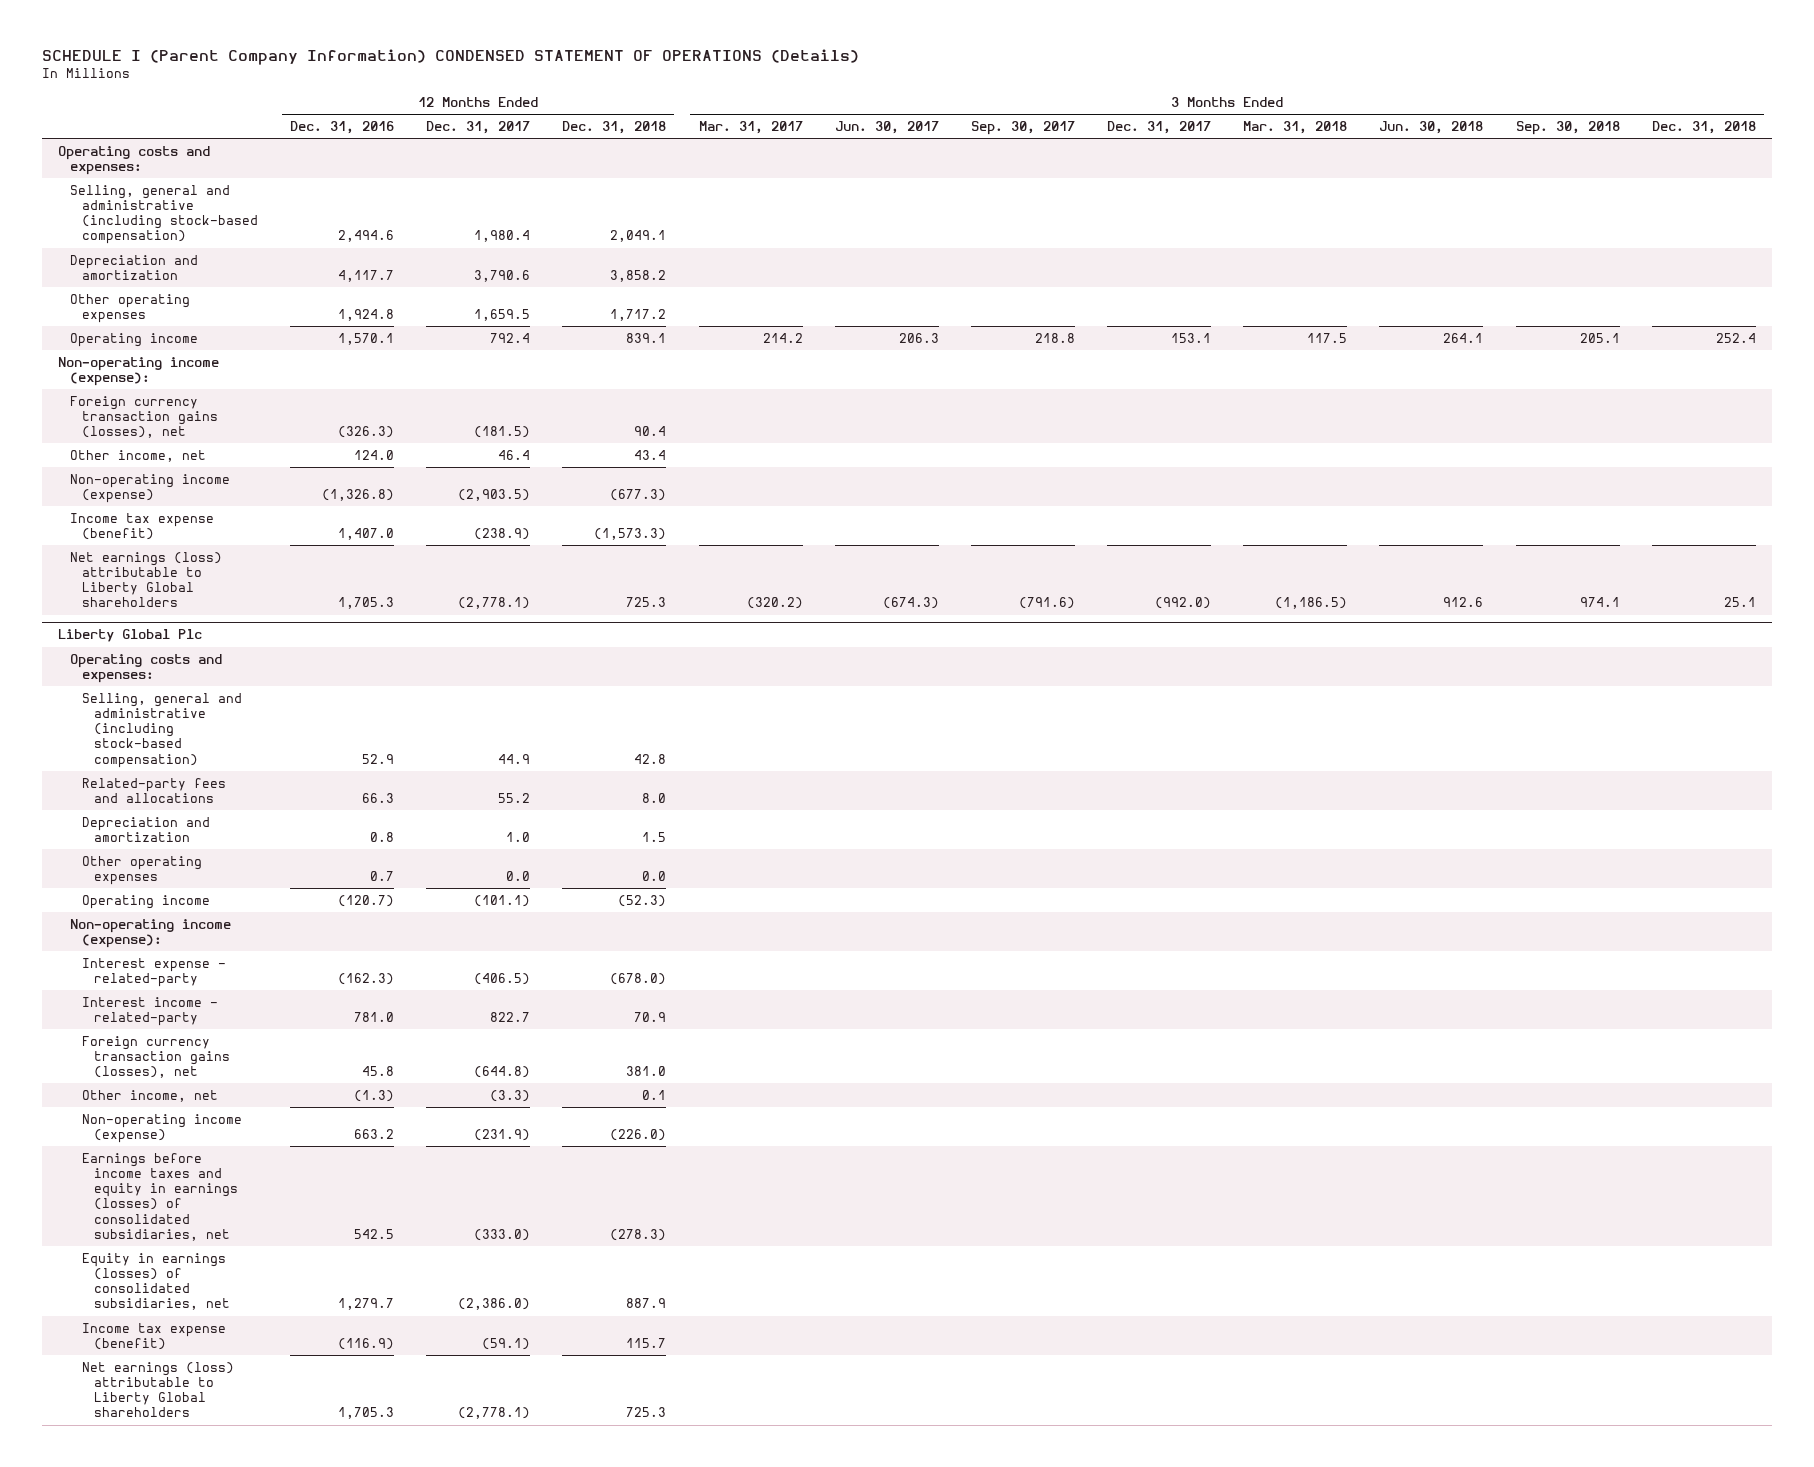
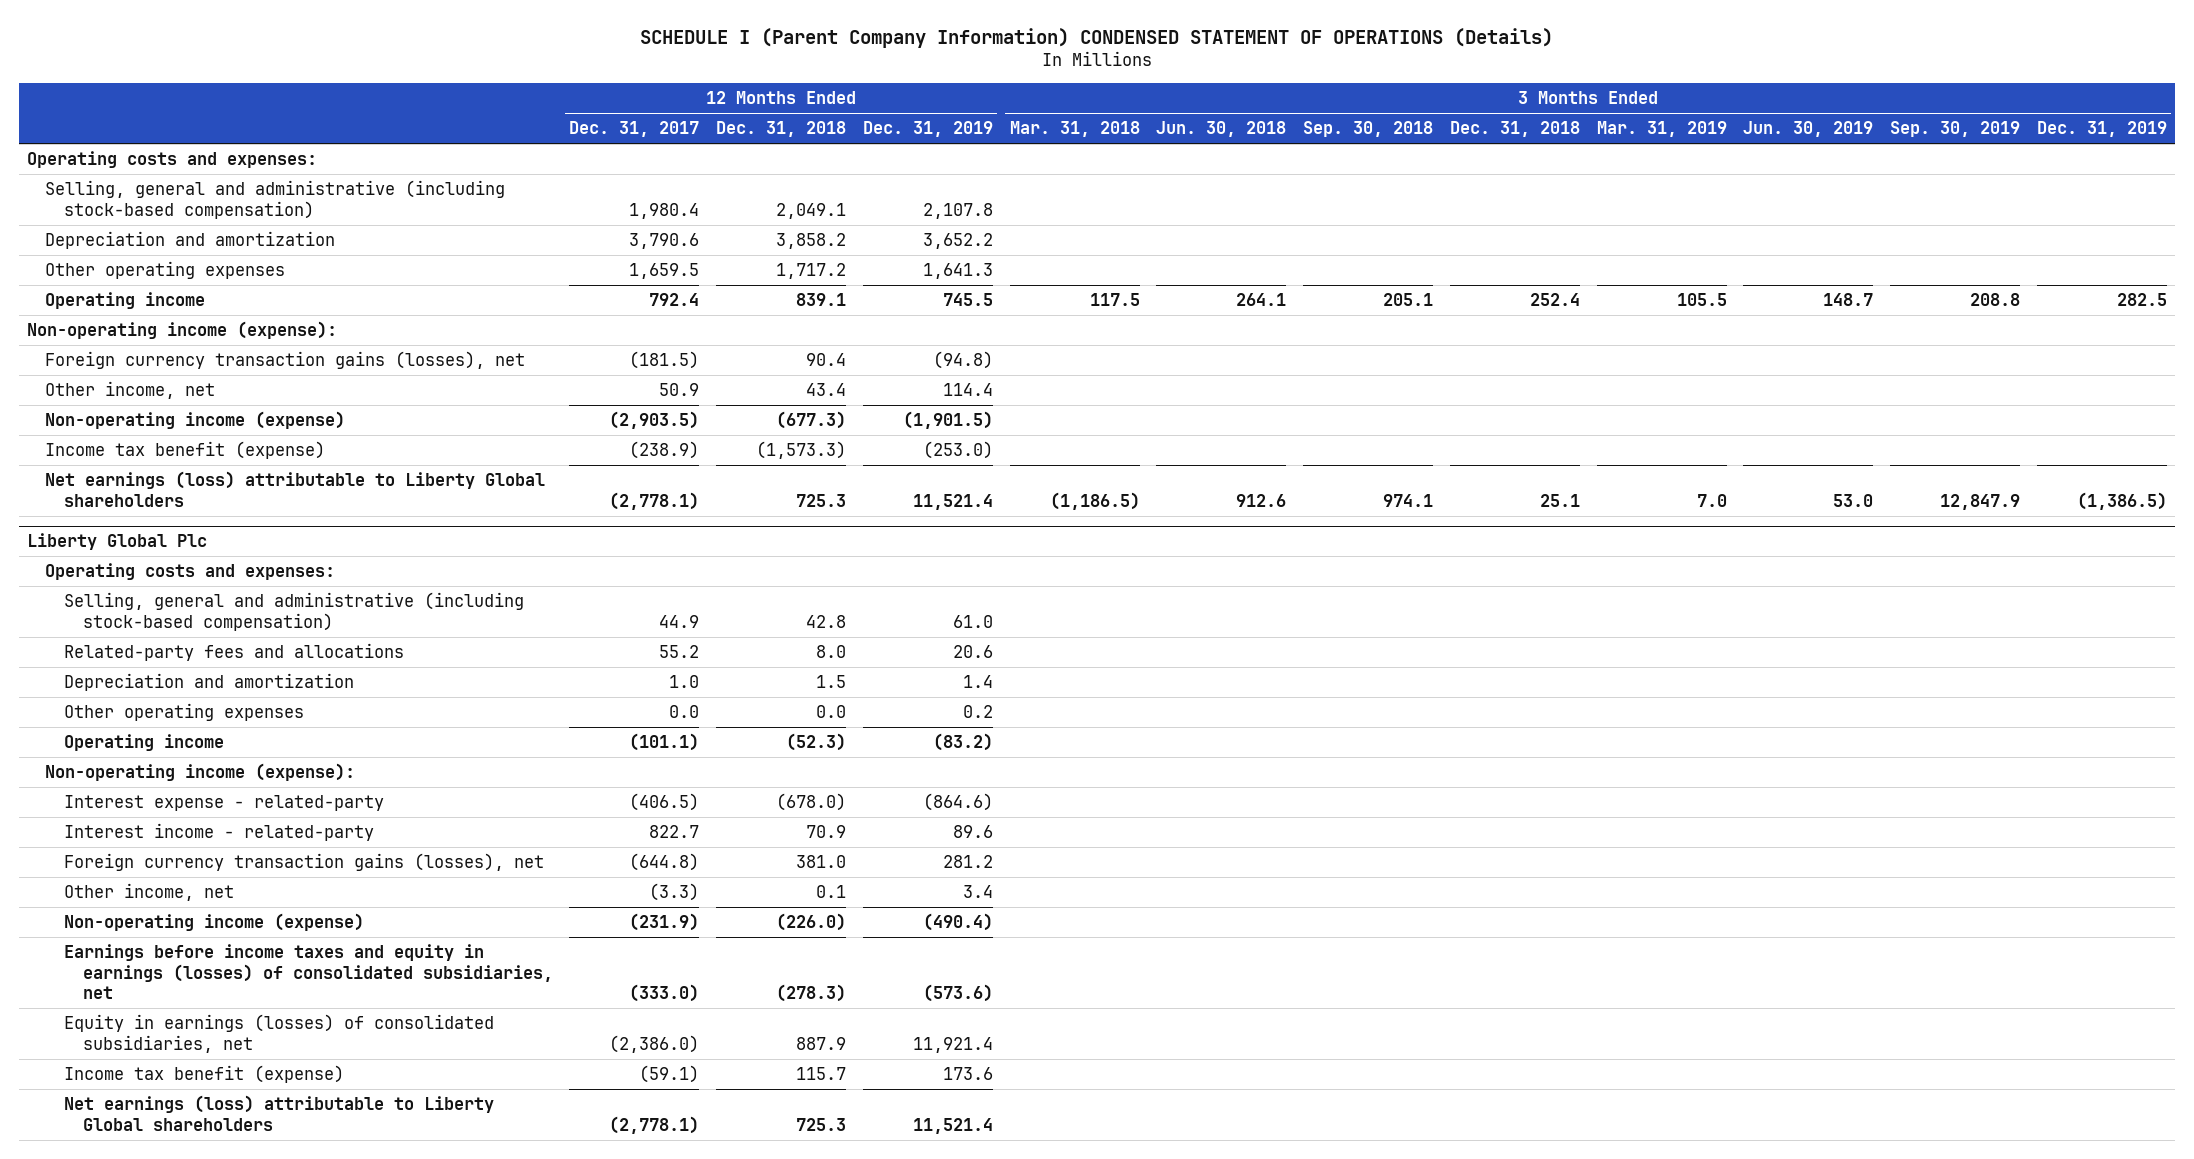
- | 12 Months Ended Dec. 31, 2016 | 12 Months Ended Dec. 31, 2017 | 12 Months Ended Dec. 31, 2018 | 3 Months Ended Mar. 31, 2017 | 3 Months Ended Jun. 30, 2017 | 3 Months Ended Sep. 30, 2017 | 3 Months Ended Dec. 31, 2017 | 3 Months Ended Mar. 31, 2018 | 3 Months Ended Jun. 30, 2018 | 3 Months Ended Sep. 30, 2018 | 3 Months Ended Dec. 31, 2018
+ | 12 Months Ended Dec. 31, 2017 | 12 Months Ended Dec. 31, 2018 | 12 Months Ended Dec. 31, 2019 | 3 Months Ended Mar. 31, 2018 | 3 Months Ended Jun. 30, 2018 | 3 Months Ended Sep. 30, 2018 | 3 Months Ended Dec. 31, 2018 | 3 Months Ended Mar. 31, 2019 | 3 Months Ended Jun. 30, 2019 | 3 Months Ended Sep. 30, 2019 | 3 Months Ended Dec. 31, 2019
- Other income, net | 124.0 | 46.4 | 43.4 | | | | | | | |
+ Other income, net | 50.9 | 43.4 | 114.4 | | | | | | | |
- Income tax expense (benefit) | 1,407.0 | (238.9) | (1,573.3) | | | | | | | |
+ Income tax benefit (expense) | (238.9) | (1,573.3) | (253.0) | | | | | | | |
@ Liberty Global Plc
- Income tax expense (benefit) | (116.9) | (59.1) | 115.7 | | | | | | | |
+ Income tax benefit (expense) | (59.1) | 115.7 | 173.6 | | | | | | | |

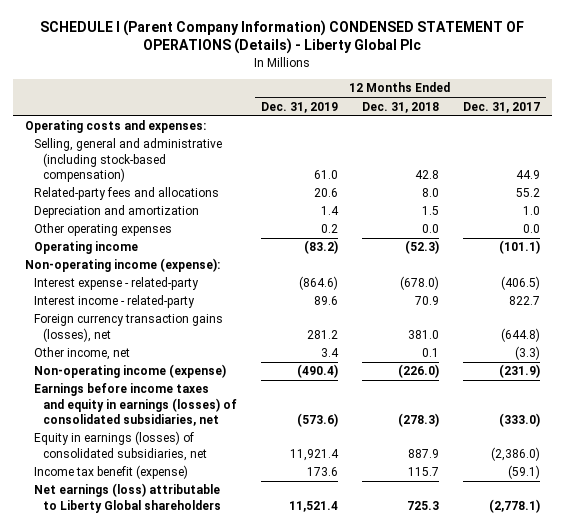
- SCHEDULE I (Parent Company Information) CONDENSED STATEMENT OF OPERATIONS (Details)
+ SCHEDULE I (Parent Company Information) CONDENSED STATEMENT OF OPERATIONS (Details) - Liberty Global Plc
- | 12 Months Ended Dec. 31, 2017 | 12 Months Ended Dec. 31, 2018 | 12 Months Ended Dec. 31, 2019 | 3 Months Ended Mar. 31, 2018 | 3 Months Ended Jun. 30, 2018 | 3 Months Ended Sep. 30, 2018 | 3 Months Ended Dec. 31, 2018 | 3 Months Ended Mar. 31, 2019 | 3 Months Ended Jun. 30, 2019 | 3 Months Ended Sep. 30, 2019 | 3 Months Ended Dec. 31, 2019
+ | 12 Months Ended Dec. 31, 2019 | 12 Months Ended Dec. 31, 2018 | 12 Months Ended Dec. 31, 2017
- Selling, general and administrative (including stock-based compensation) | 1,980.4 | 2,049.1 | 2,107.8 | | | | | | | |
- Depreciation and amortization | 3,790.6 | 3,858.2 | 3,652.2 | | | | | | | |
- Other operating expenses | 1,659.5 | 1,717.2 | 1,641.3 | | | | | | | |
- Operating income | 792.4 | 839.1 | 745.5 | 117.5 | 264.1 | 205.1 | 252.4 | 105.5 | 148.7 | 208.8 | 282.5
- Non-operating income (expense):
- Foreign currency transaction gains (losses), net | (181.5) | 90.4 | (94.8) | | | | | | | |
- Other income, net | 50.9 | 43.4 | 114.4 | | | | | | | |
- Non-operating income (expense) | (2,903.5) | (677.3) | (1,901.5) | | | | | | | |
- Income tax benefit (expense) | (238.9) | (1,573.3) | (253.0) | | | | | | | |
- Net earnings (loss) attributable to Liberty Global shareholders | (2,778.1) | 725.3 | 11,521.4 | (1,186.5) | 912.6 | 974.1 | 25.1 | 7.0 | 53.0 | 12,847.9 | (1,386.5)
- Liberty Global Plc
- Operating costs and expenses:

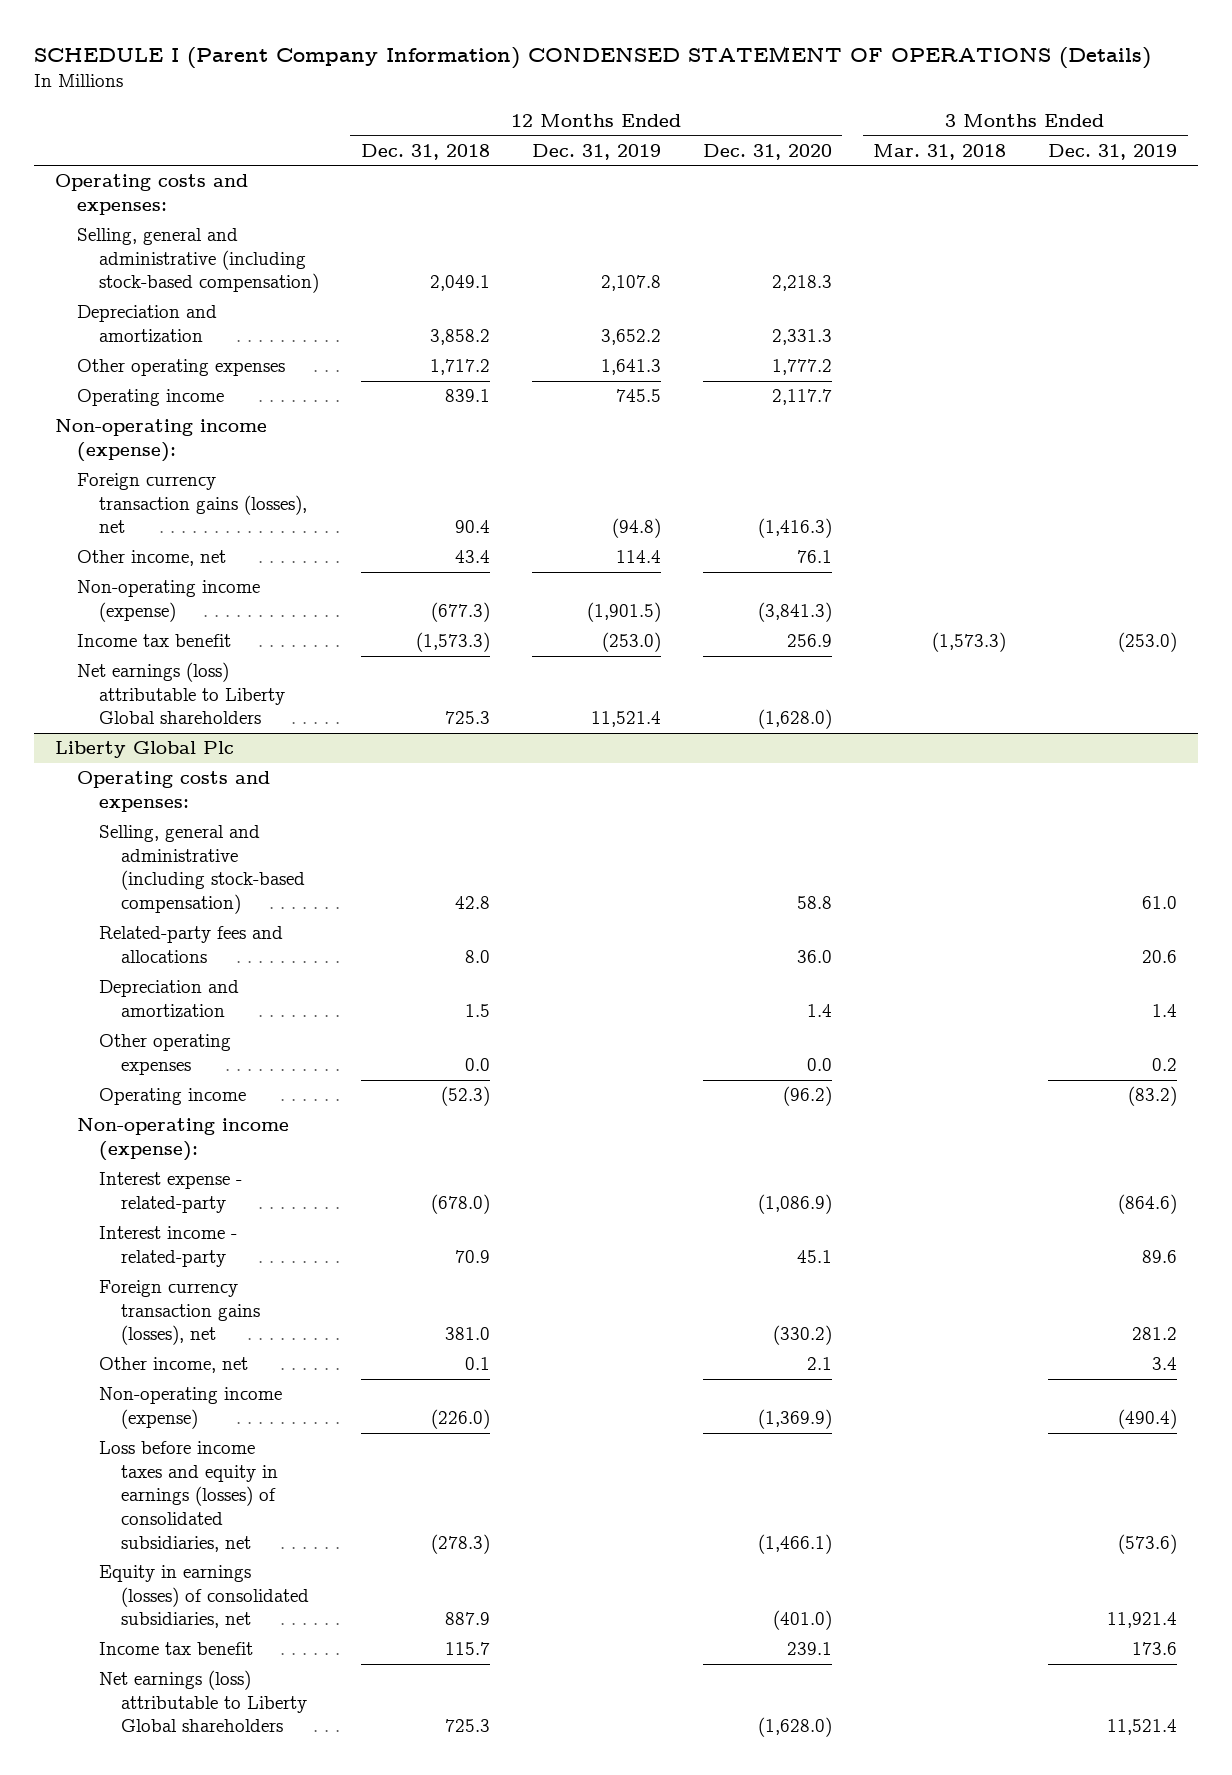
- SCHEDULE I (Parent Company Information) CONDENSED STATEMENT OF OPERATIONS (Details) - Liberty Global Plc
+ SCHEDULE I (Parent Company Information) CONDENSED STATEMENT OF OPERATIONS (Details)
- | 12 Months Ended Dec. 31, 2019 | 12 Months Ended Dec. 31, 2018 | 12 Months Ended Dec. 31, 2017
+ | 12 Months Ended Dec. 31, 2018 | 12 Months Ended Dec. 31, 2019 | 12 Months Ended Dec. 31, 2020 | 3 Months Ended Mar. 31, 2018 | 3 Months Ended Dec. 31, 2019
- Selling, general and administrative (including stock-based compensation) | 61.0 | 42.8 | 44.9
- Related-party fees and allocations | 20.6 | 8.0 | 55.2
- Depreciation and amortization | 1.4 | 1.5 | 1.0
- Other operating expenses | 0.2 | 0.0 | 0.0
- Operating income | (83.2) | (52.3) | (101.1)
+ Selling, general and administrative (including stock-based compensation) | 2,049.1 | 2,107.8 | 2,218.3 | |
+ Depreciation and amortization | 3,858.2 | 3,652.2 | 2,331.3 | |
+ Other operating expenses | 1,717.2 | 1,641.3 | 1,777.2 | |
+ Operating income | 839.1 | 745.5 | 2,117.7 | |
- Interest expense - related-party | (864.6) | (678.0) | (406.5)
- Interest income - related-party | 89.6 | 70.9 | 822.7
- Foreign currency transaction gains (losses), net | 281.2 | 381.0 | (644.8)
- Other income, net | 3.4 | 0.1 | (3.3)
- Non-operating income (expense) | (490.4) | (226.0) | (231.9)
- Earnings before income taxes and equity in earnings (losses) of consolidated subsidiaries, net | (573.6) | (278.3) | (333.0)
- Equity in earnings (losses) of consolidated subsidiaries, net | 11,921.4 | 887.9 | (2,386.0)
- Income tax benefit (expense) | 173.6 | 115.7 | (59.1)
+ Foreign currency transaction gains (losses), net | 90.4 | (94.8) | (1,416.3) | |
+ Other income, net | 43.4 | 114.4 | 76.1 | |
+ Non-operating income (expense) | (677.3) | (1,901.5) | (3,841.3) | |
+ Income tax benefit | (1,573.3) | (253.0) | 256.9 | (1,573.3) | (253.0)
+ Liberty Global Plc
+ Operating costs and expenses:
+ Selling, general and administrative (including stock-based compensation) | 42.8 | | 58.8 | | 61.0
+ Related-party fees and allocations | 8.0 | | 36.0 | | 20.6
+ Depreciation and amortization | 1.5 | | 1.4 | | 1.4
+ Other operating expenses | 0.0 | | 0.0 | | 0.2
+ Operating income | (52.3) | | (96.2) | | (83.2)
+ Non-operating income (expense):
+ Interest expense - related-party | (678.0) | | (1,086.9) | | (864.6)
+ Interest income - related-party | 70.9 | | 45.1 | | 89.6
+ Foreign currency transaction gains (losses), net | 381.0 | | (330.2) | | 281.2
+ Other income, net | 0.1 | | 2.1 | | 3.4
+ Non-operating income (expense) | (226.0) | | (1,369.9) | | (490.4)
+ Loss before income taxes and equity in earnings (losses) of consolidated subsidiaries, net | (278.3) | | (1,466.1) | | (573.6)
+ Equity in earnings (losses) of consolidated subsidiaries, net | 887.9 | | (401.0) | | 11,921.4
+ Income tax benefit | 115.7 | | 239.1 | | 173.6
+ Net earnings (loss) attributable to Liberty Global shareholders | 725.3 | | (1,628.0) | | 11,521.4

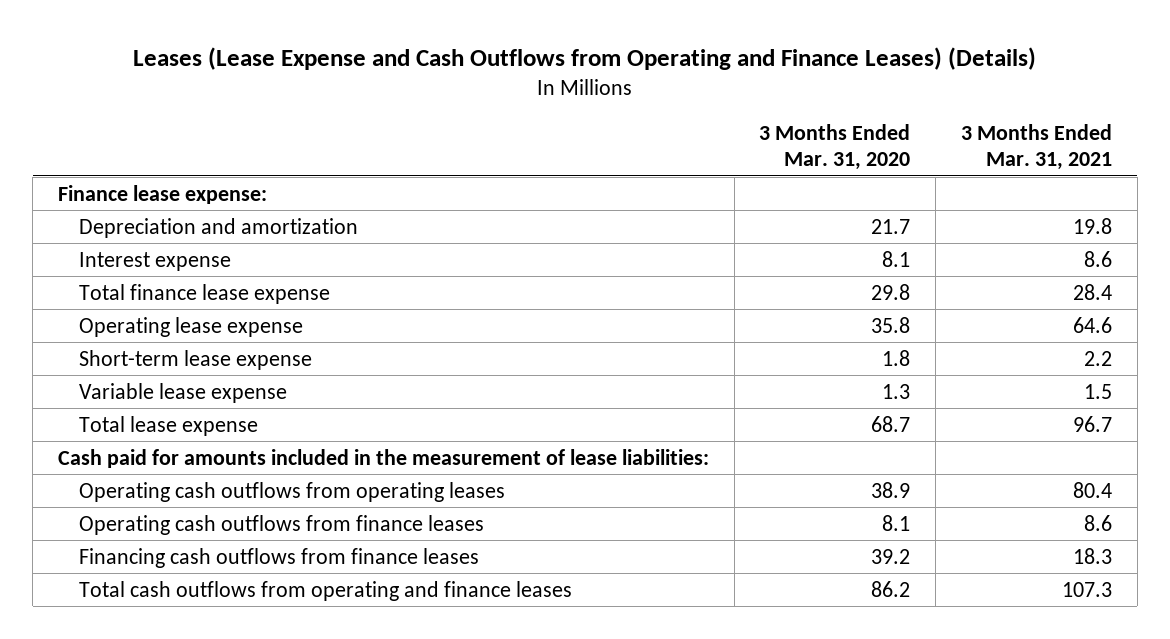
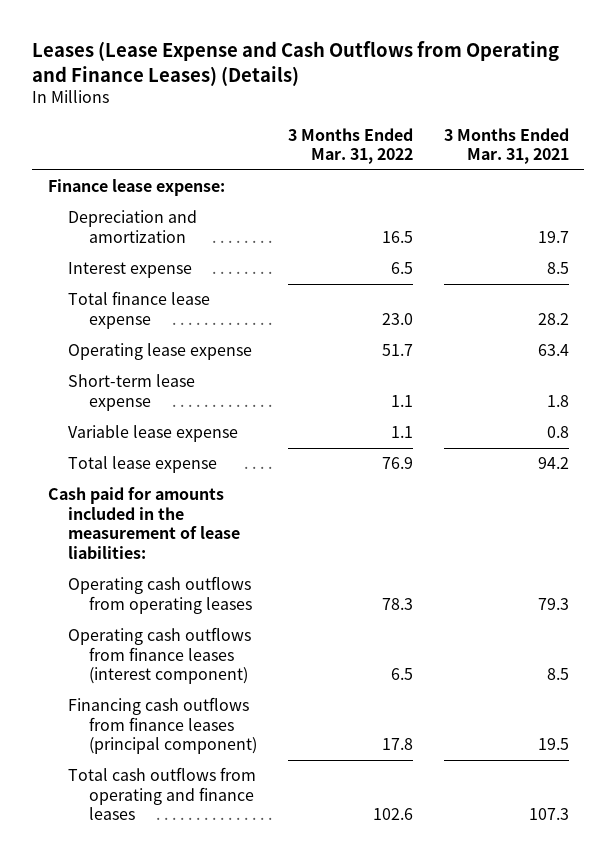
- | 3 Months Ended Mar. 31, 2020 | 3 Months Ended Mar. 31, 2021
+ | 3 Months Ended Mar. 31, 2022 | 3 Months Ended Mar. 31, 2021
- Depreciation and amortization | 21.7 | 19.8
- Interest expense | 8.1 | 8.6
- Total finance lease expense | 29.8 | 28.4
- Operating lease expense | 35.8 | 64.6
- Short-term lease expense | 1.8 | 2.2
- Variable lease expense | 1.3 | 1.5
- Total lease expense | 68.7 | 96.7
+ Depreciation and amortization | 16.5 | 19.7
+ Interest expense | 6.5 | 8.5
+ Total finance lease expense | 23.0 | 28.2
+ Operating lease expense | 51.7 | 63.4
+ Short-term lease expense | 1.1 | 1.8
+ Variable lease expense | 1.1 | 0.8
+ Total lease expense | 76.9 | 94.2
- Operating cash outflows from operating leases | 38.9 | 80.4
- Operating cash outflows from finance leases | 8.1 | 8.6
- Financing cash outflows from finance leases | 39.2 | 18.3
+ Operating cash outflows from operating leases | 78.3 | 79.3
+ Operating cash outflows from finance leases (interest component) | 6.5 | 8.5
+ Financing cash outflows from finance leases (principal component) | 17.8 | 19.5

